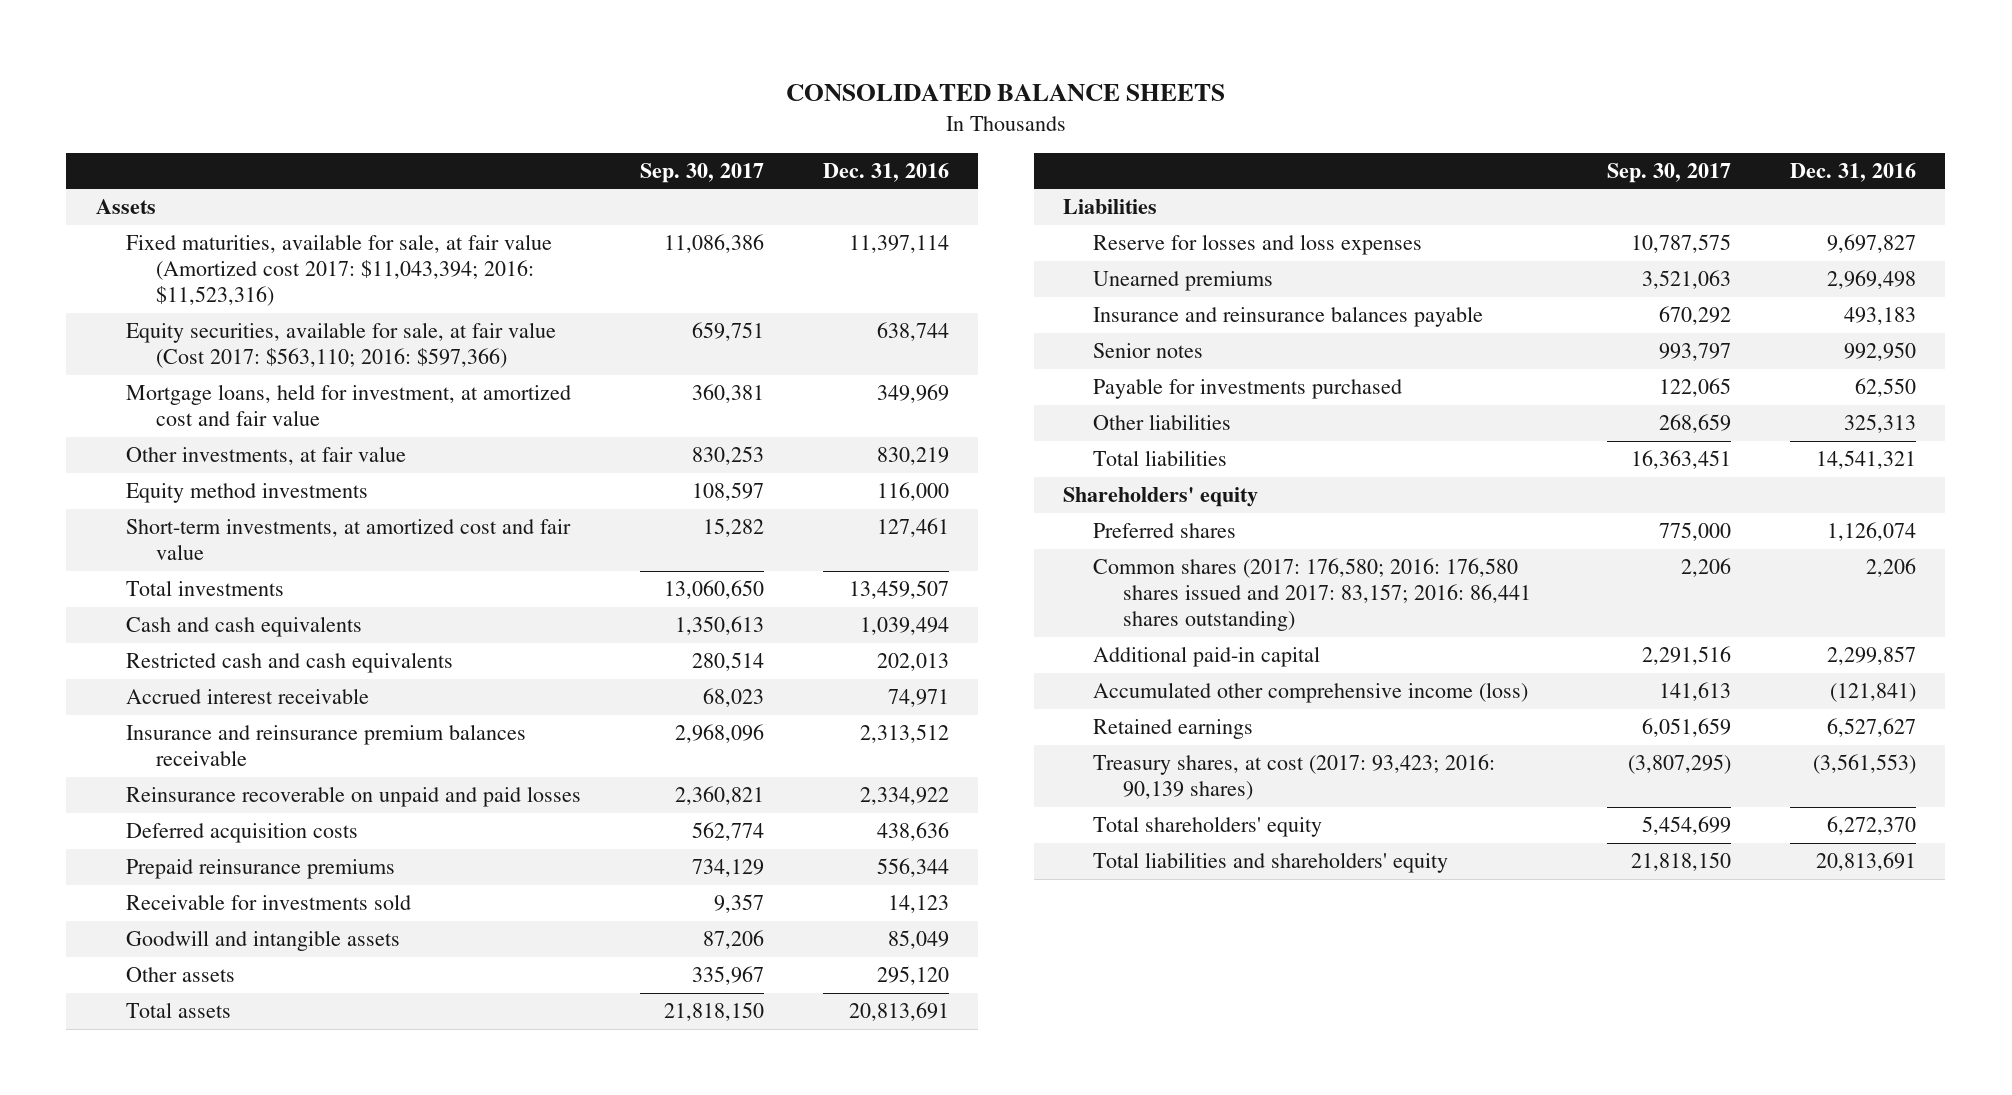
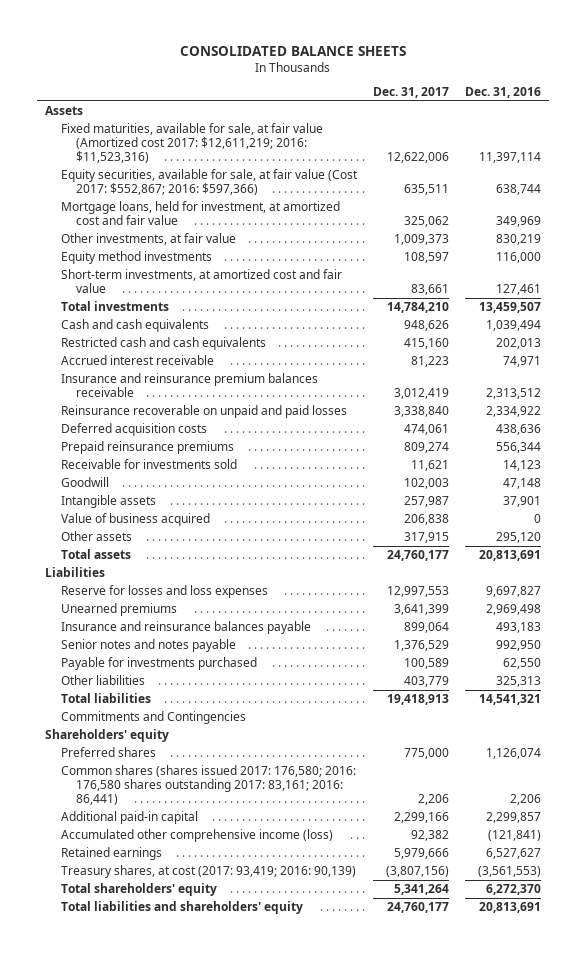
- | Sep. 30, 2017 | Dec. 31, 2016
+ | Dec. 31, 2017 | Dec. 31, 2016
- Fixed maturities, available for sale, at fair value (Amortized cost 2017: $11,043,394; 2016: $11,523,316) | 11,086,386 | 11,397,114
- Equity securities, available for sale, at fair value (Cost 2017: $563,110; 2016: $597,366) | 659,751 | 638,744
+ Fixed maturities, available for sale, at fair value (Amortized cost 2017: $12,611,219; 2016: $11,523,316) | 12,622,006 | 11,397,114
+ Equity securities, available for sale, at fair value (Cost 2017: $552,867; 2016: $597,366) | 635,511 | 638,744
- Goodwill and intangible assets | 87,206 | 85,049
+ Goodwill | 102,003 | 47,148
+ Intangible assets | 257,987 | 37,901
+ Value of business acquired | 206,838 | 0
- Senior notes | 993,797 | 992,950
+ Senior notes and notes payable | 1,376,529 | 992,950
+ Commitments and Contingencies
- Common shares (2017: 176,580; 2016: 176,580 shares issued and 2017: 83,157; 2016: 86,441 shares outstanding) | 2,206 | 2,206
+ Common shares (shares issued 2017: 176,580; 2016: 176,580 shares outstanding 2017: 83,161; 2016: 86,441) | 2,206 | 2,206
- Treasury shares, at cost (2017: 93,423; 2016: 90,139 shares) | (3,807,295) | (3,561,553)
+ Treasury shares, at cost (2017: 93,419; 2016: 90,139) | (3,807,156) | (3,561,553)

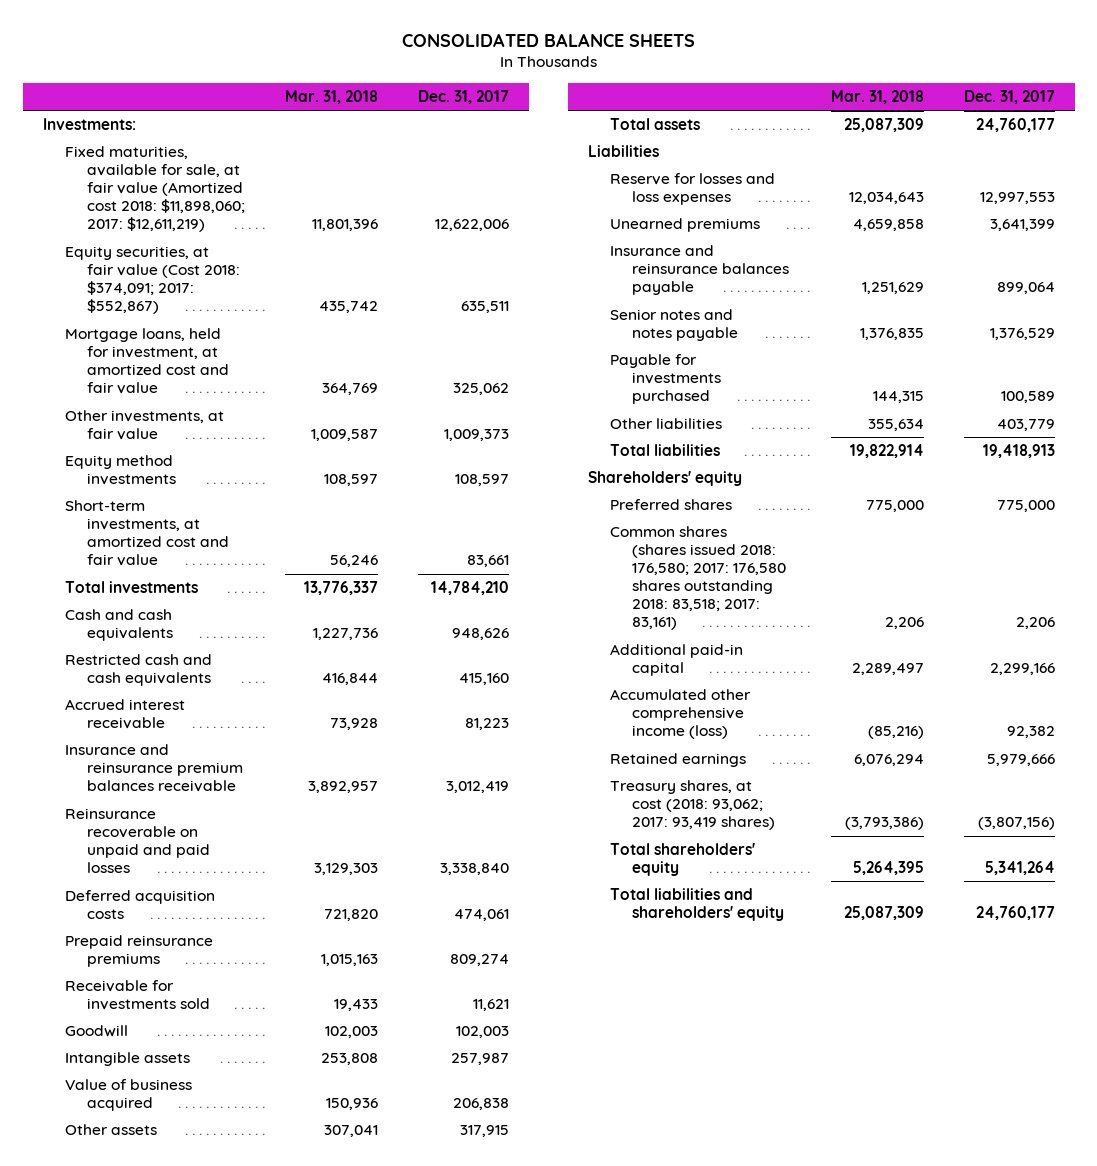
- | Dec. 31, 2017 | Dec. 31, 2016
+ | Mar. 31, 2018 | Dec. 31, 2017
- Assets
- Fixed maturities, available for sale, at fair value (Amortized cost 2017: $12,611,219; 2016: $11,523,316) | 12,622,006 | 11,397,114
- Equity securities, available for sale, at fair value (Cost 2017: $552,867; 2016: $597,366) | 635,511 | 638,744
+ Investments:
+ Fixed maturities, available for sale, at fair value (Amortized cost 2018: $11,898,060; 2017: $12,611,219) | 11,801,396 | 12,622,006
+ Equity securities, at fair value (Cost 2018: $374,091; 2017: $552,867) | 435,742 | 635,511
- Commitments and Contingencies
- Common shares (shares issued 2017: 176,580; 2016: 176,580 shares outstanding 2017: 83,161; 2016: 86,441) | 2,206 | 2,206
+ Common shares (shares issued 2018: 176,580; 2017: 176,580 shares outstanding 2018: 83,518; 2017: 83,161) | 2,206 | 2,206
- Treasury shares, at cost (2017: 93,419; 2016: 90,139) | (3,807,156) | (3,561,553)
+ Treasury shares, at cost (2018: 93,062; 2017: 93,419 shares) | (3,793,386) | (3,807,156)

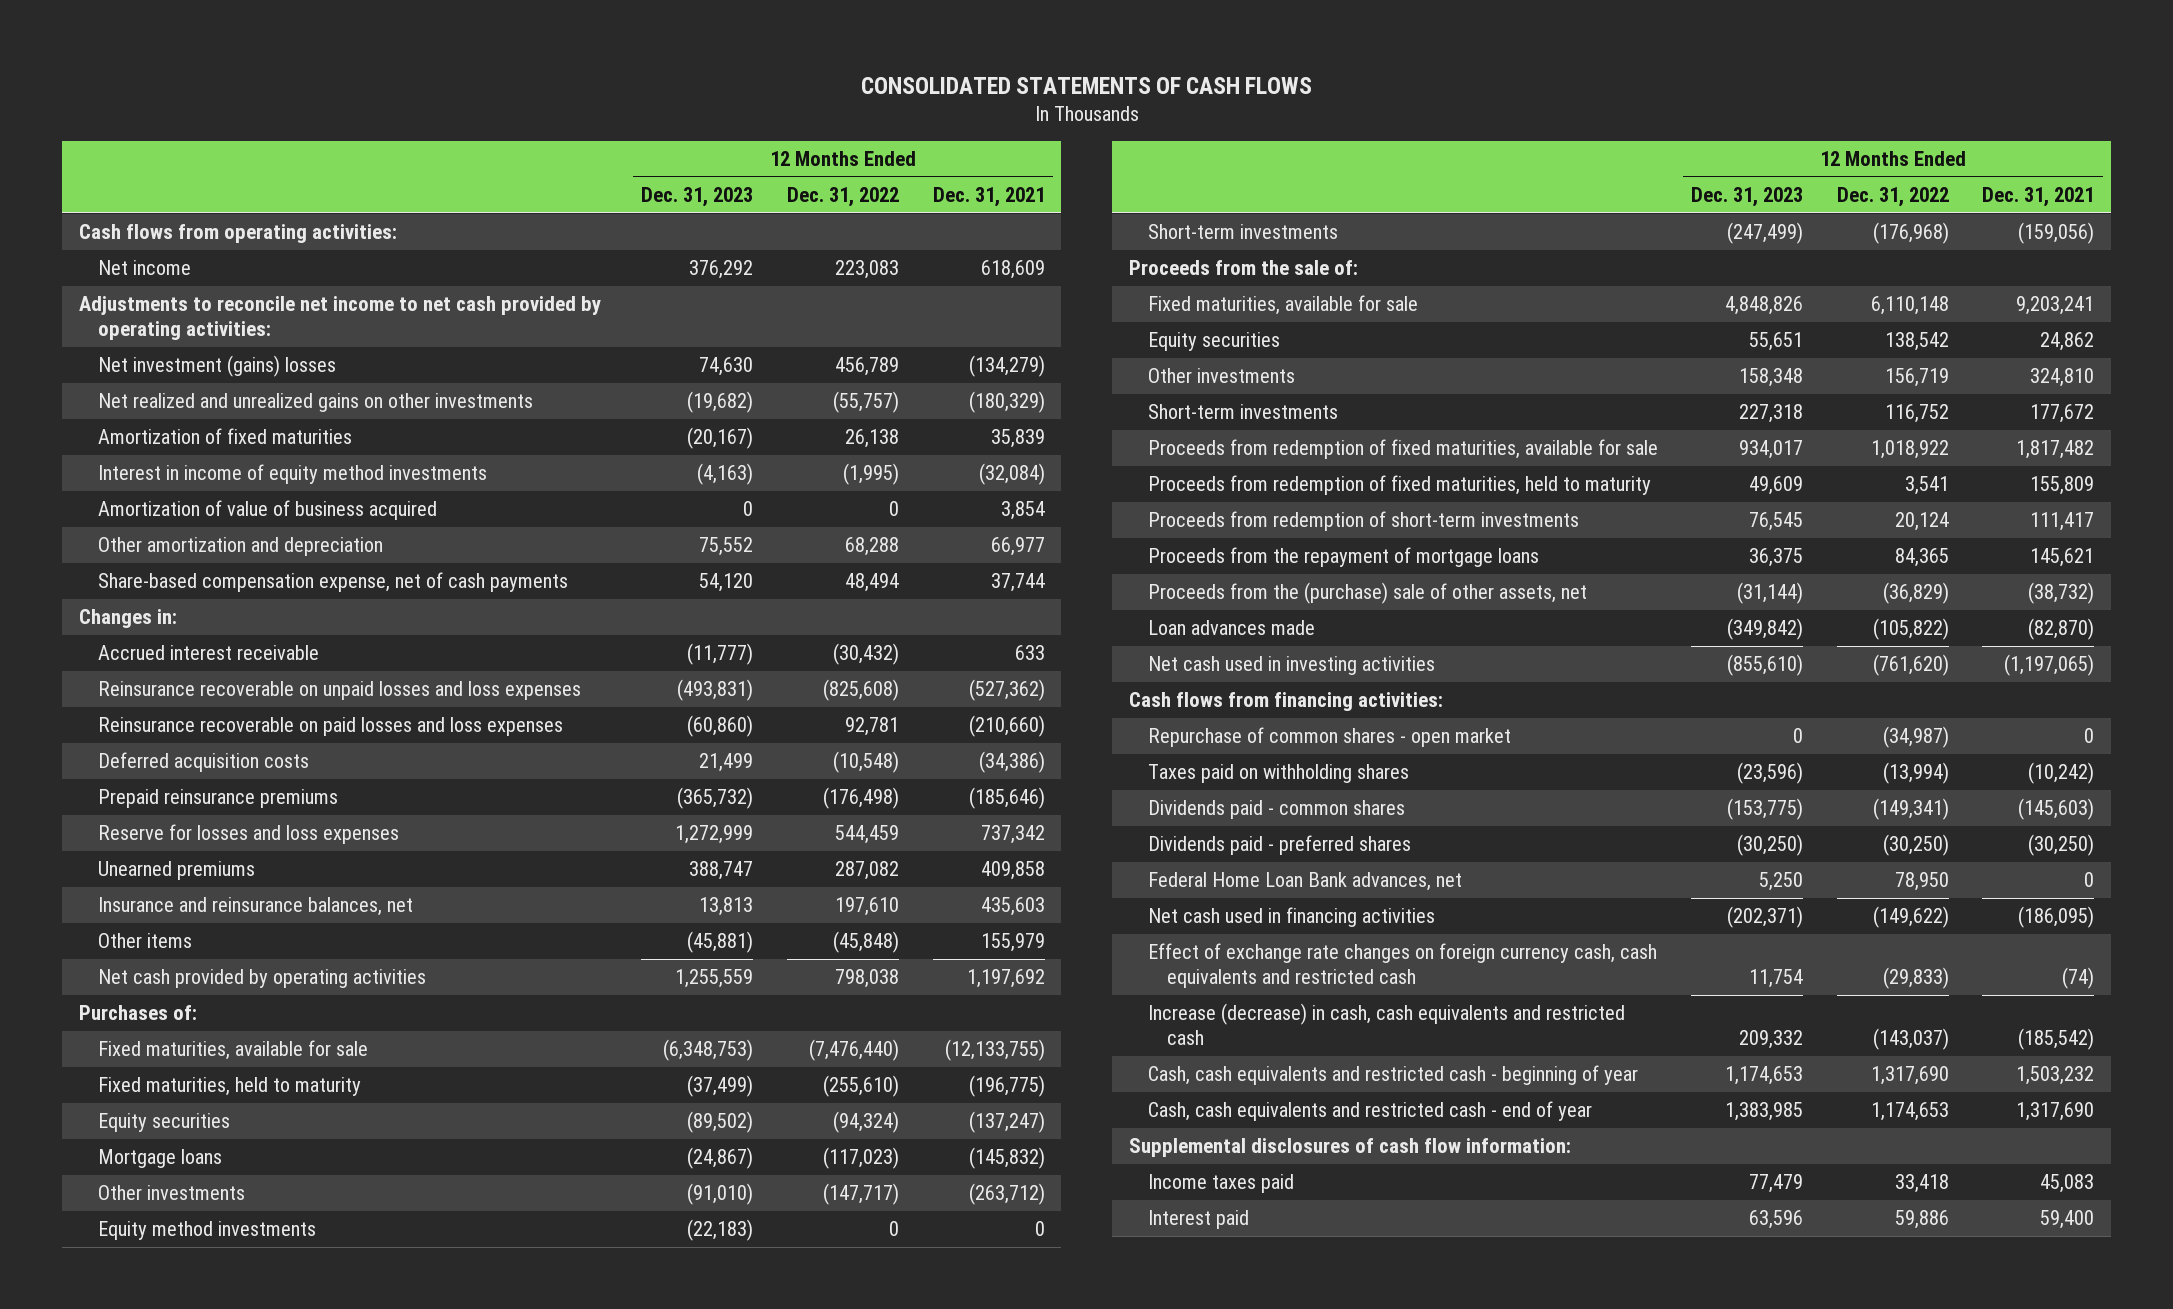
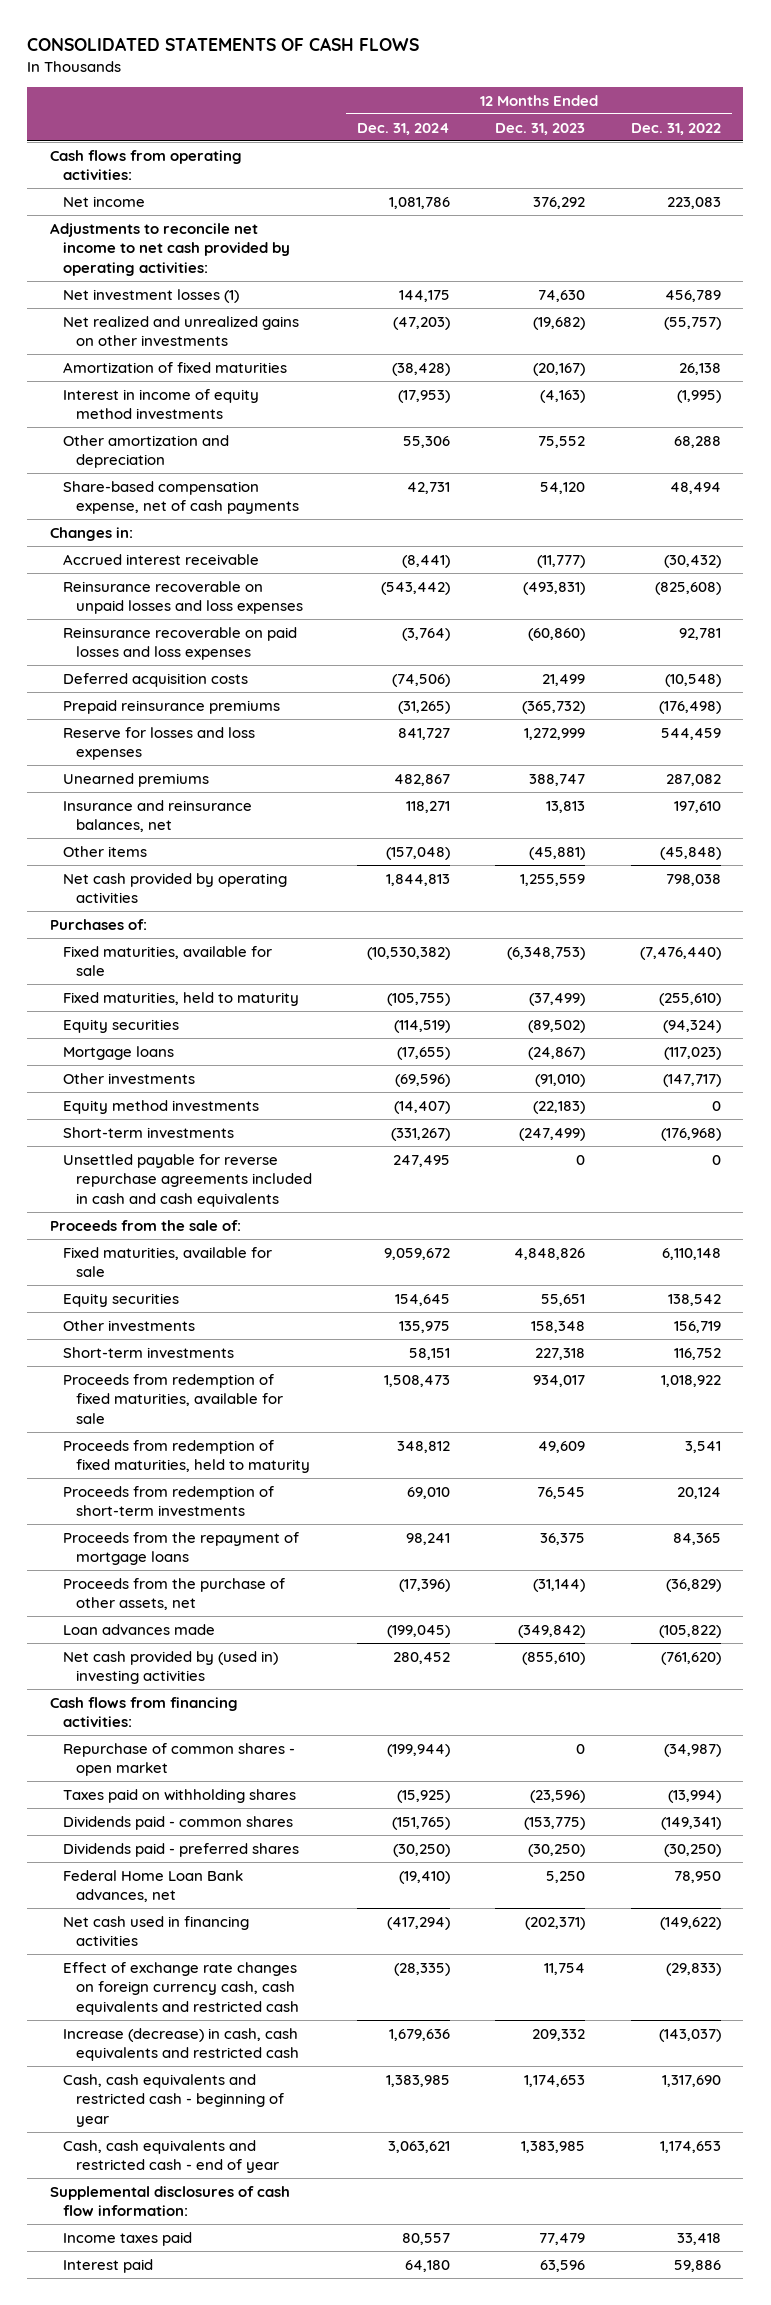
- | 12 Months Ended Dec. 31, 2023 | 12 Months Ended Dec. 31, 2022 | 12 Months Ended Dec. 31, 2021
+ | 12 Months Ended Dec. 31, 2024 | 12 Months Ended Dec. 31, 2023 | 12 Months Ended Dec. 31, 2022
- Net investment (gains) losses | 74,630 | 456,789 | (134,279)
+ Net investment losses (1) | 144,175 | 74,630 | 456,789
- Amortization of value of business acquired | 0 | 0 | 3,854
+ Unsettled payable for reverse repurchase agreements included in cash and cash equivalents | 247,495 | 0 | 0
- Proceeds from the (purchase) sale of other assets, net | (31,144) | (36,829) | (38,732)
+ Proceeds from the purchase of other assets, net | (17,396) | (31,144) | (36,829)
- Net cash used in investing activities | (855,610) | (761,620) | (1,197,065)
+ Net cash provided by (used in) investing activities | 280,452 | (855,610) | (761,620)

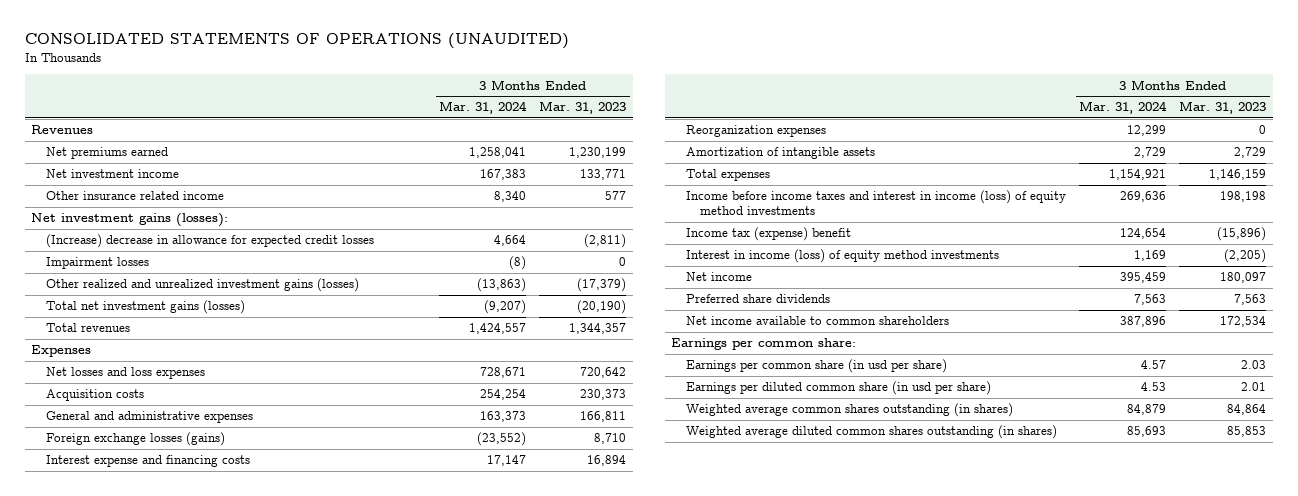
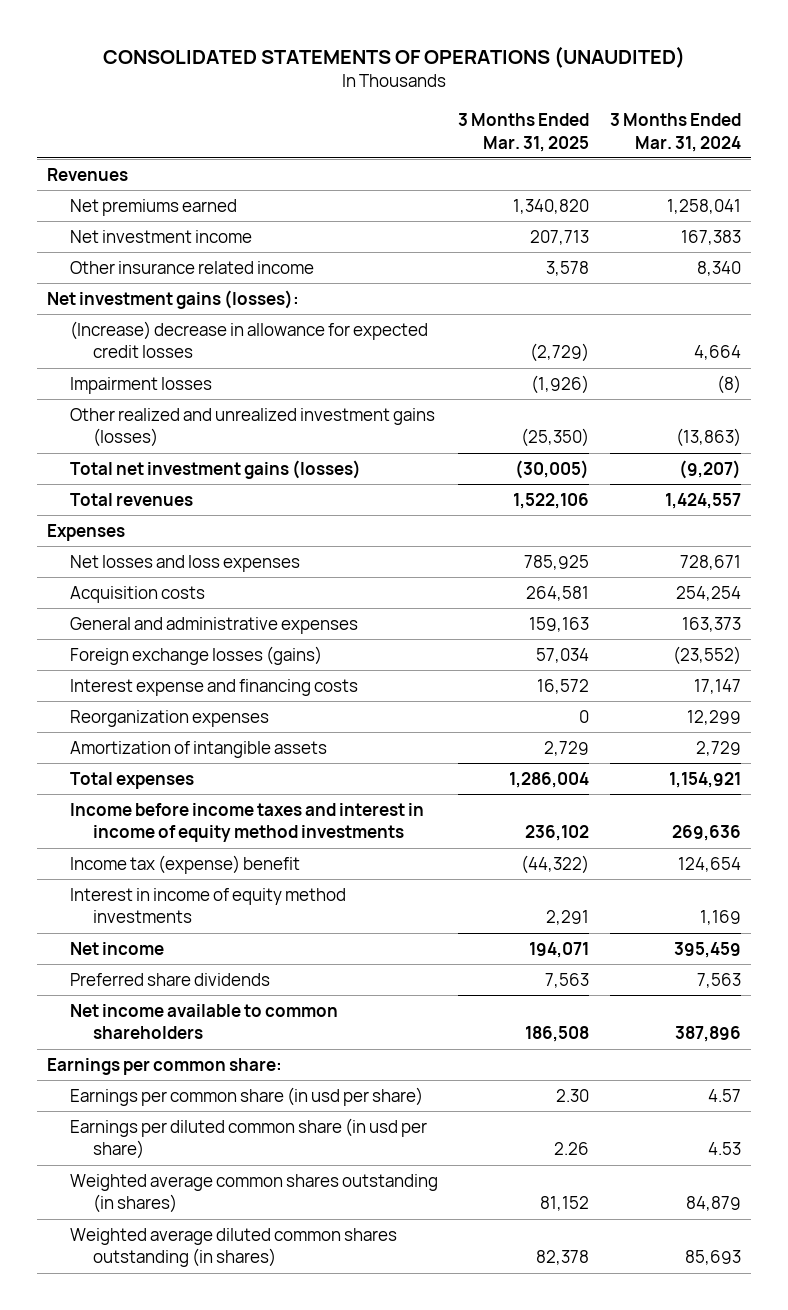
- | 3 Months Ended Mar. 31, 2024 | 3 Months Ended Mar. 31, 2023
+ | 3 Months Ended Mar. 31, 2025 | 3 Months Ended Mar. 31, 2024
- Income before income taxes and interest in income (loss) of equity method investments | 269,636 | 198,198
+ Income before income taxes and interest in income of equity method investments | 236,102 | 269,636
- Interest in income (loss) of equity method investments | 1,169 | (2,205)
+ Interest in income of equity method investments | 2,291 | 1,169

